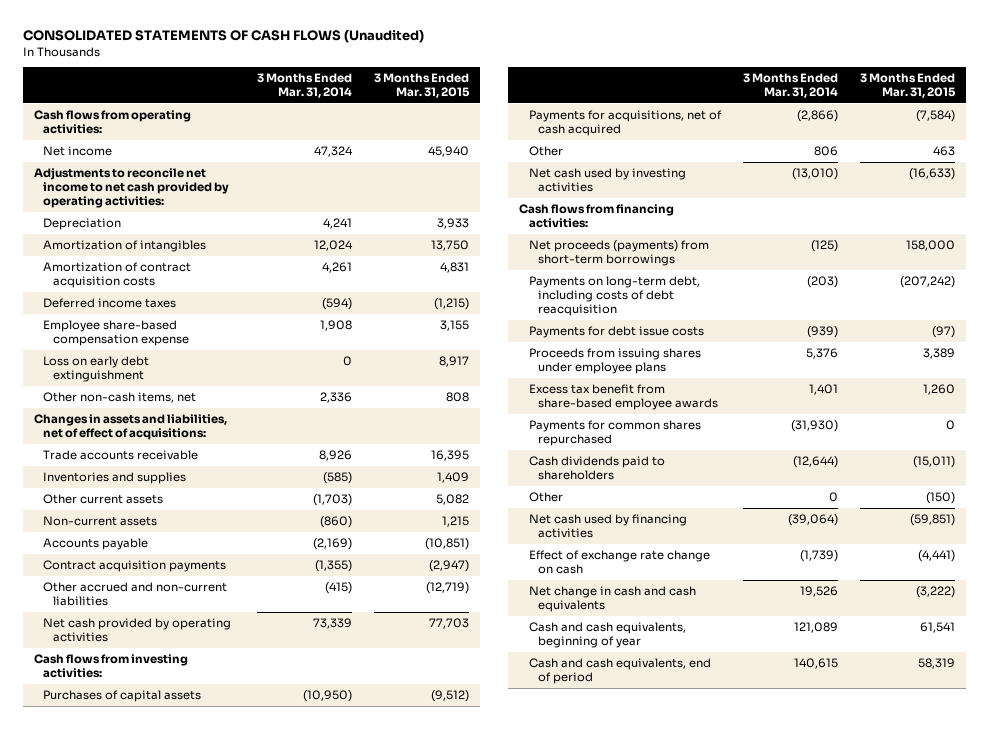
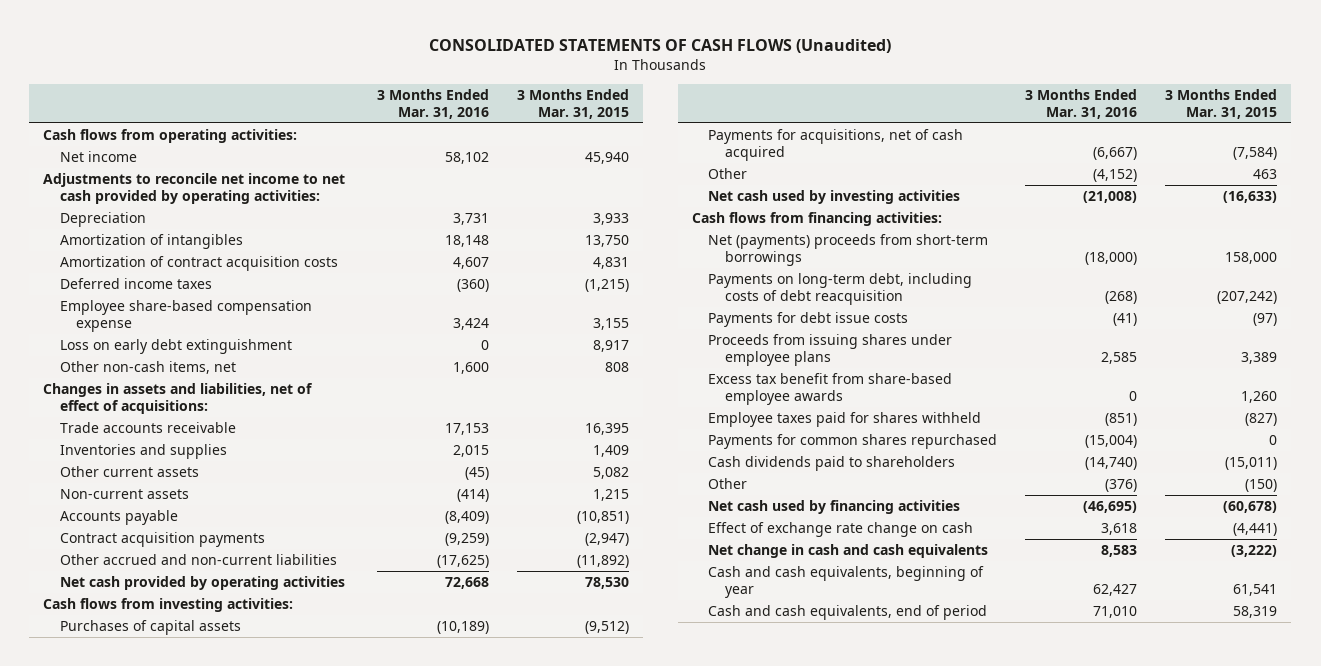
- | 3 Months Ended Mar. 31, 2014 | 3 Months Ended Mar. 31, 2015
+ | 3 Months Ended Mar. 31, 2016 | 3 Months Ended Mar. 31, 2015
- Other accrued and non-current liabilities | (415) | (12,719)
- Net cash provided by operating activities | 73,339 | 77,703
+ Other accrued and non-current liabilities | (17,625) | (11,892)
+ Net cash provided by operating activities | 72,668 | 78,530
- Net proceeds (payments) from short-term borrowings | (125) | 158,000
+ Net (payments) proceeds from short-term borrowings | (18,000) | 158,000
+ Employee taxes paid for shares withheld | (851) | (827)
- Net cash used by financing activities | (39,064) | (59,851)
+ Net cash used by financing activities | (46,695) | (60,678)

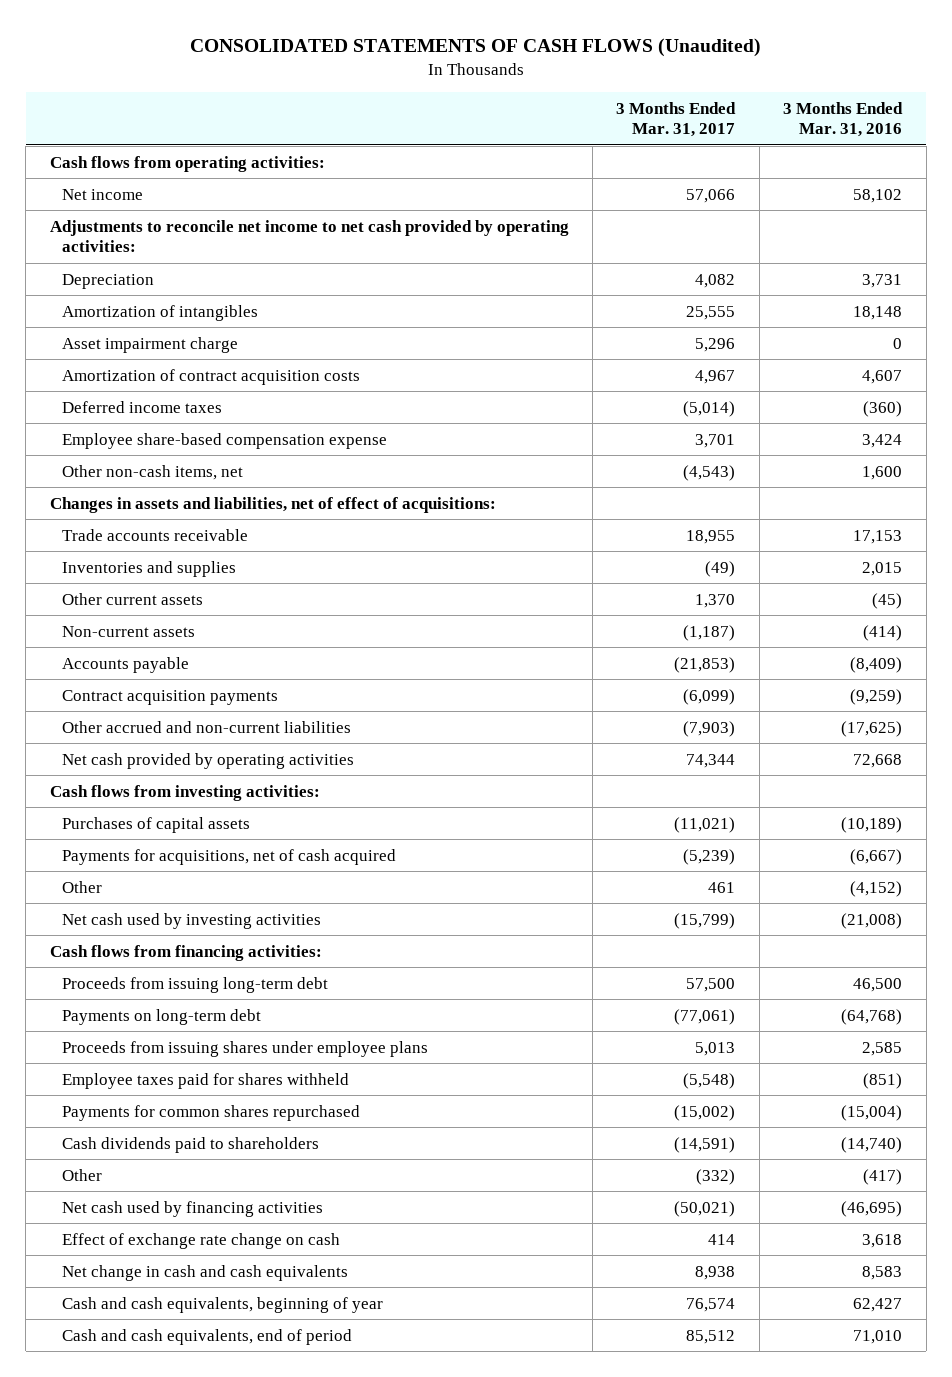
- | 3 Months Ended Mar. 31, 2016 | 3 Months Ended Mar. 31, 2015
+ | 3 Months Ended Mar. 31, 2017 | 3 Months Ended Mar. 31, 2016
+ Asset impairment charge | 5,296 | 0
- Loss on early debt extinguishment | 0 | 8,917
- Net (payments) proceeds from short-term borrowings | (18,000) | 158,000
- Payments on long-term debt, including costs of debt reacquisition | (268) | (207,242)
- Payments for debt issue costs | (41) | (97)
+ Proceeds from issuing long-term debt | 57,500 | 46,500
+ Payments on long-term debt | (77,061) | (64,768)
- Excess tax benefit from share-based employee awards | 0 | 1,260
- Other | (376) | (150)
+ Other | (332) | (417)

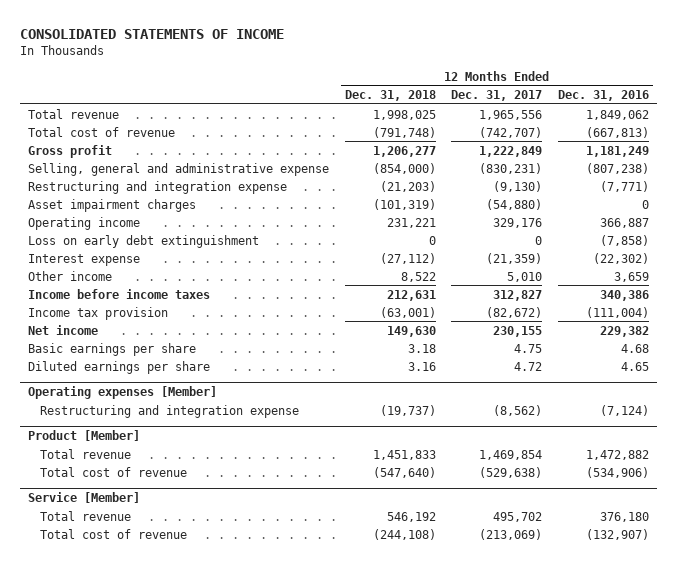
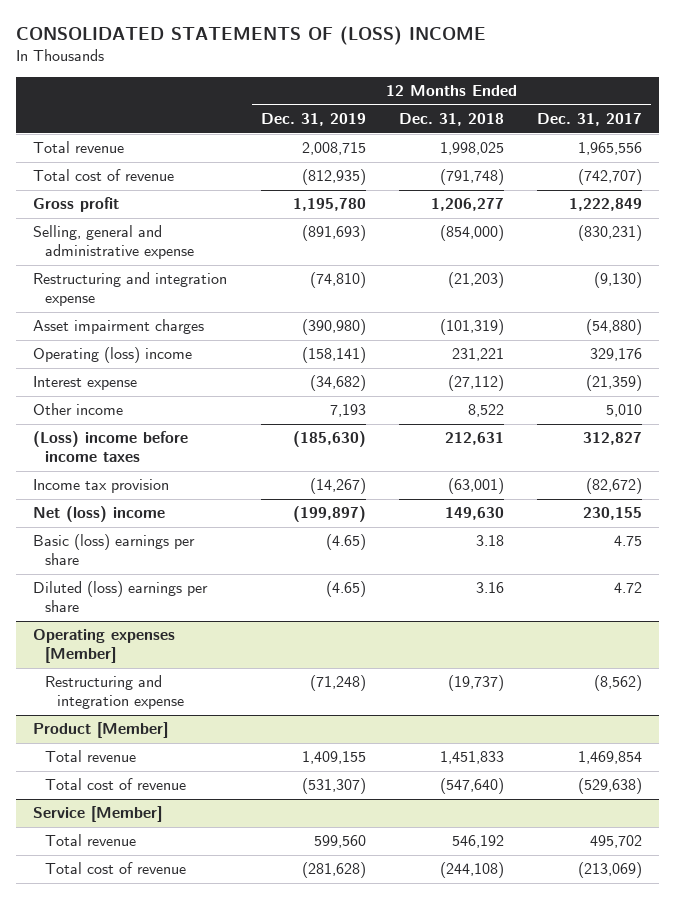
- CONSOLIDATED STATEMENTS OF INCOME
+ CONSOLIDATED STATEMENTS OF (LOSS) INCOME
- | 12 Months Ended Dec. 31, 2018 | 12 Months Ended Dec. 31, 2017 | 12 Months Ended Dec. 31, 2016
+ | 12 Months Ended Dec. 31, 2019 | 12 Months Ended Dec. 31, 2018 | 12 Months Ended Dec. 31, 2017
- Operating income | 231,221 | 329,176 | 366,887
- Loss on early debt extinguishment | 0 | 0 | (7,858)
+ Operating (loss) income | (158,141) | 231,221 | 329,176
- Income before income taxes | 212,631 | 312,827 | 340,386
+ (Loss) income before income taxes | (185,630) | 212,631 | 312,827
- Net income | 149,630 | 230,155 | 229,382
- Basic earnings per share | 3.18 | 4.75 | 4.68
- Diluted earnings per share | 3.16 | 4.72 | 4.65
+ Net (loss) income | (199,897) | 149,630 | 230,155
+ Basic (loss) earnings per share | (4.65) | 3.18 | 4.75
+ Diluted (loss) earnings per share | (4.65) | 3.16 | 4.72

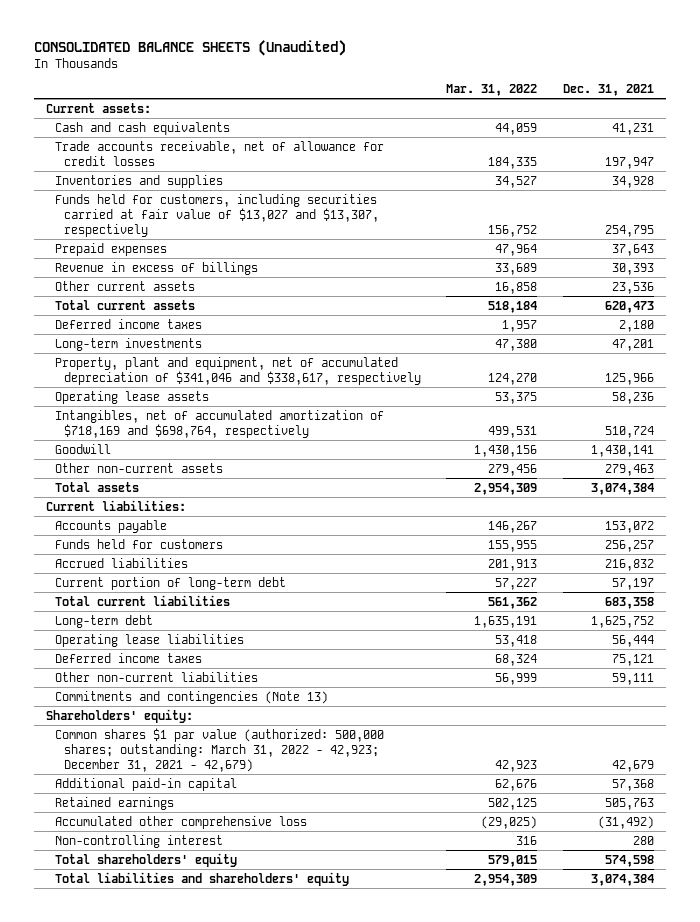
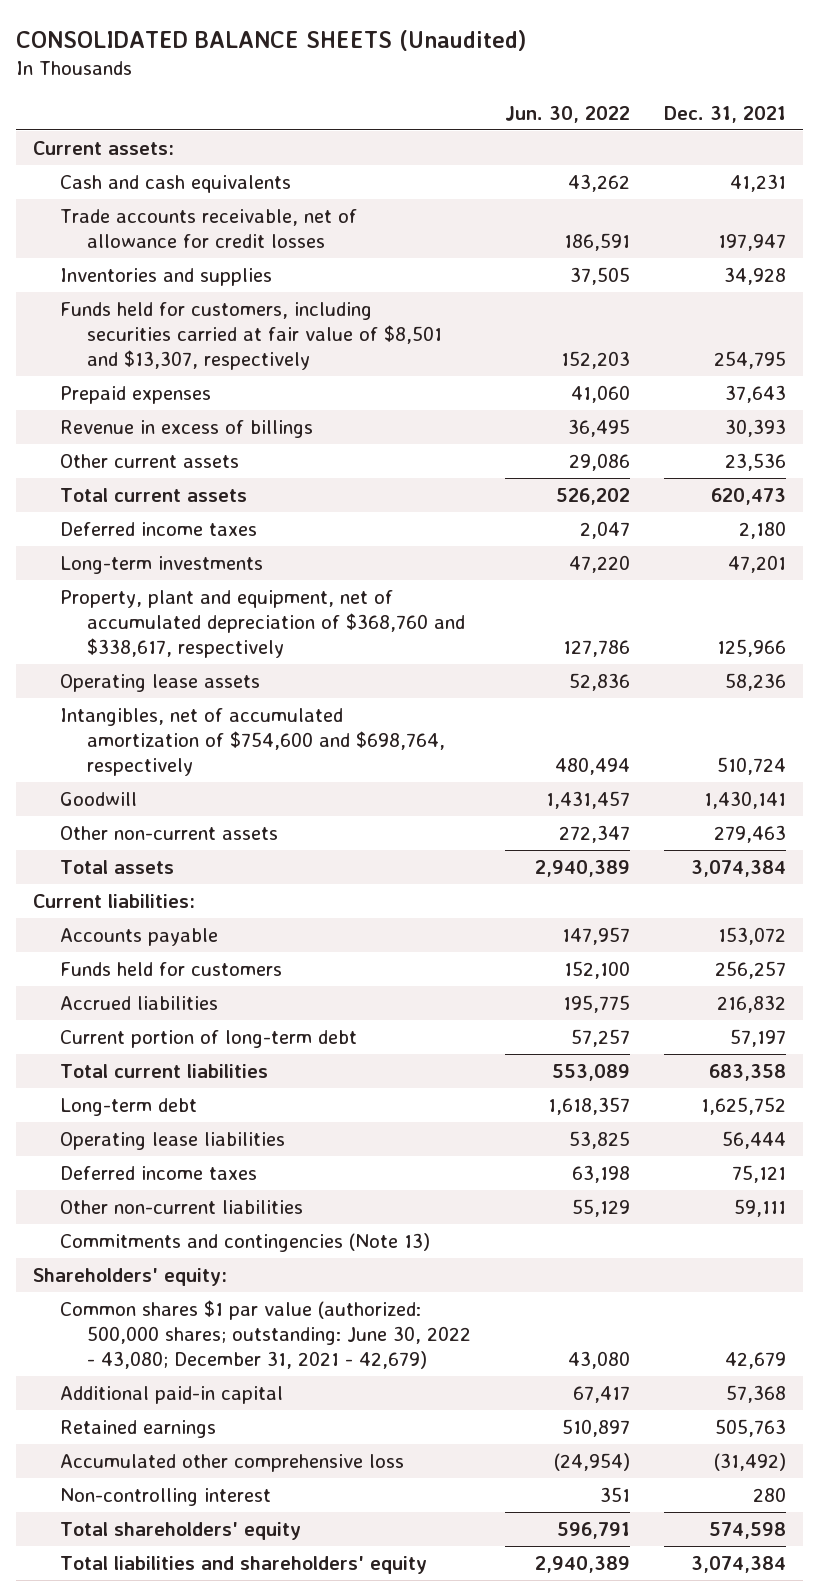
- | Mar. 31, 2022 | Dec. 31, 2021
+ | Jun. 30, 2022 | Dec. 31, 2021
- Funds held for customers, including securities carried at fair value of $13,027 and $13,307, respectively | 156,752 | 254,795
+ Funds held for customers, including securities carried at fair value of $8,501 and $13,307, respectively | 152,203 | 254,795
- Property, plant and equipment, net of accumulated depreciation of $341,046 and $338,617, respectively | 124,270 | 125,966
+ Property, plant and equipment, net of accumulated depreciation of $368,760 and $338,617, respectively | 127,786 | 125,966
- Intangibles, net of accumulated amortization of $718,169 and $698,764, respectively | 499,531 | 510,724
+ Intangibles, net of accumulated amortization of $754,600 and $698,764, respectively | 480,494 | 510,724
- Common shares $1 par value (authorized: 500,000 shares; outstanding: March 31, 2022 - 42,923; December 31, 2021 - 42,679) | 42,923 | 42,679
+ Common shares $1 par value (authorized: 500,000 shares; outstanding: June 30, 2022 - 43,080; December 31, 2021 - 42,679) | 43,080 | 42,679

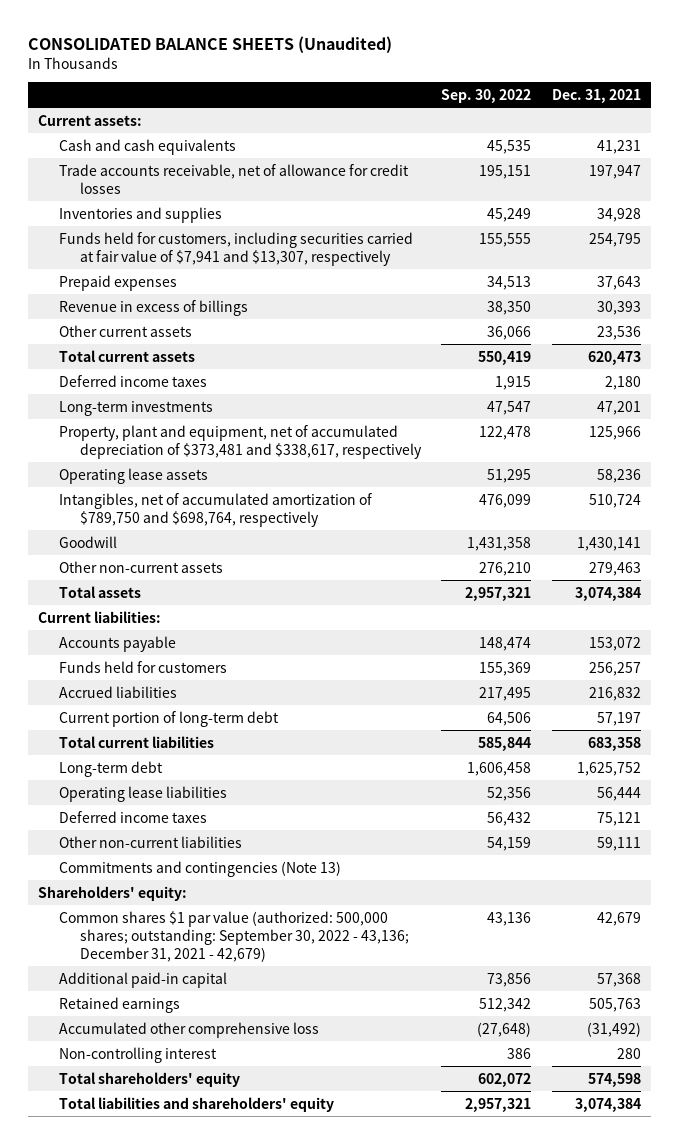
- | Jun. 30, 2022 | Dec. 31, 2021
+ | Sep. 30, 2022 | Dec. 31, 2021
- Funds held for customers, including securities carried at fair value of $8,501 and $13,307, respectively | 152,203 | 254,795
+ Funds held for customers, including securities carried at fair value of $7,941 and $13,307, respectively | 155,555 | 254,795
- Property, plant and equipment, net of accumulated depreciation of $368,760 and $338,617, respectively | 127,786 | 125,966
+ Property, plant and equipment, net of accumulated depreciation of $373,481 and $338,617, respectively | 122,478 | 125,966
- Intangibles, net of accumulated amortization of $754,600 and $698,764, respectively | 480,494 | 510,724
+ Intangibles, net of accumulated amortization of $789,750 and $698,764, respectively | 476,099 | 510,724
- Common shares $1 par value (authorized: 500,000 shares; outstanding: June 30, 2022 - 43,080; December 31, 2021 - 42,679) | 43,080 | 42,679
+ Common shares $1 par value (authorized: 500,000 shares; outstanding: September 30, 2022 - 43,136; December 31, 2021 - 42,679) | 43,136 | 42,679

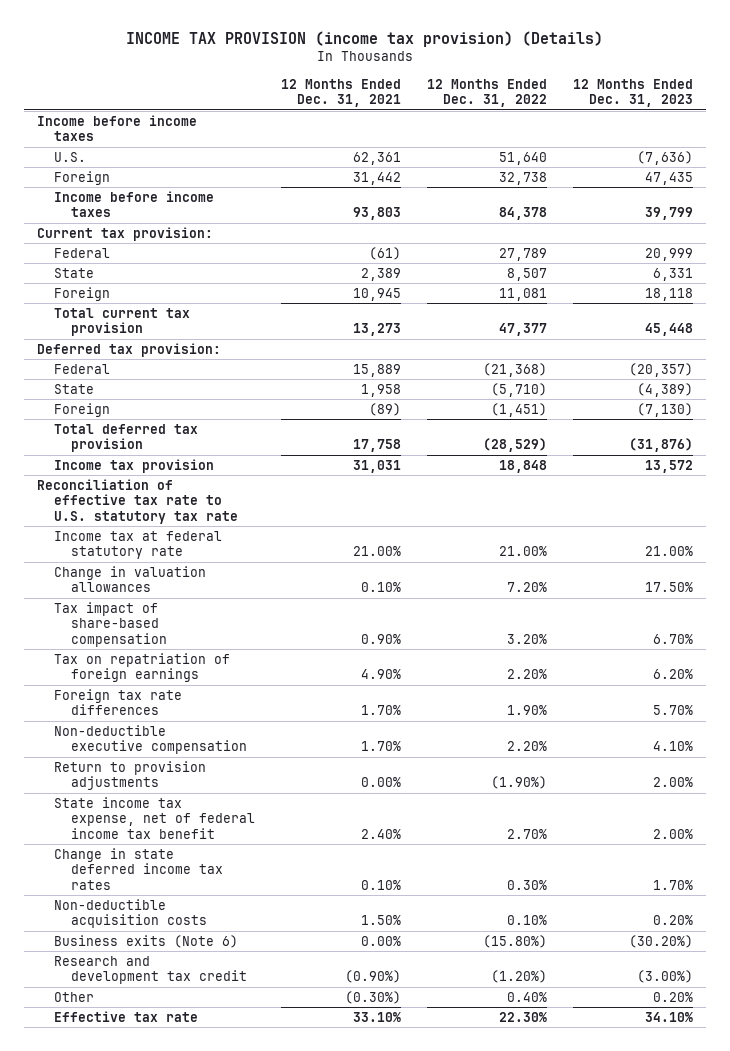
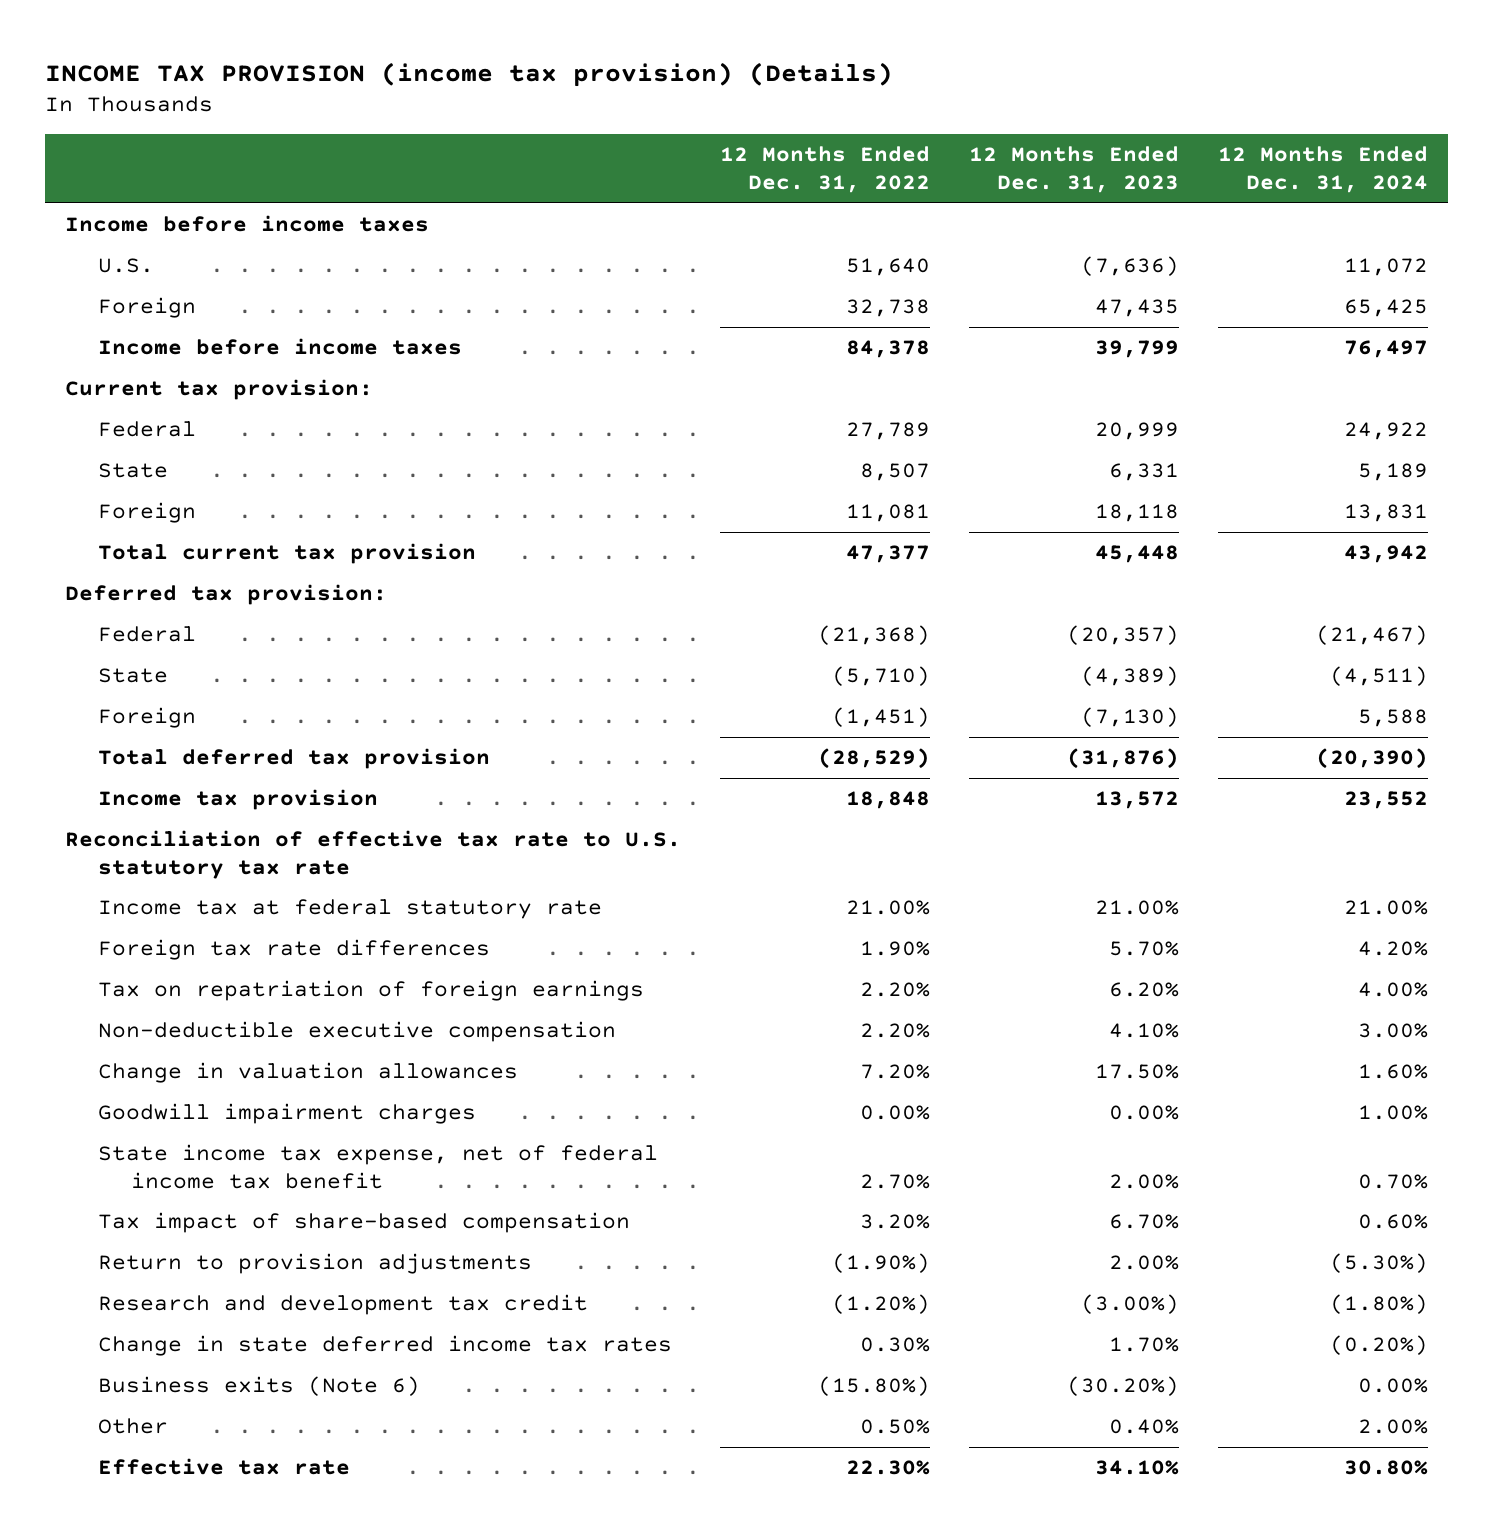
- | 12 Months Ended Dec. 31, 2021 | 12 Months Ended Dec. 31, 2022 | 12 Months Ended Dec. 31, 2023
+ | 12 Months Ended Dec. 31, 2022 | 12 Months Ended Dec. 31, 2023 | 12 Months Ended Dec. 31, 2024
moved down: Tax on repatriation of foreign earnings | 2.20% | 6.20% | 4.00%
moved down: Change in valuation allowances | 7.20% | 17.50% | 1.60%
+ Goodwill impairment charges | 0.00% | 0.00% | 1.00%
moved down: Tax impact of share-based compensation | 3.20% | 6.70% | 0.60%
moved down: Return to provision adjustments | (1.90%) | 2.00% | (5.30%)
moved up: Research and development tax credit | (1.20%) | (3.00%) | (1.80%)
- Non-deductible acquisition costs | 1.50% | 0.10% | 0.20%
- Other | (0.30%) | 0.40% | 0.20%
+ Other | 0.50% | 0.40% | 2.00%

